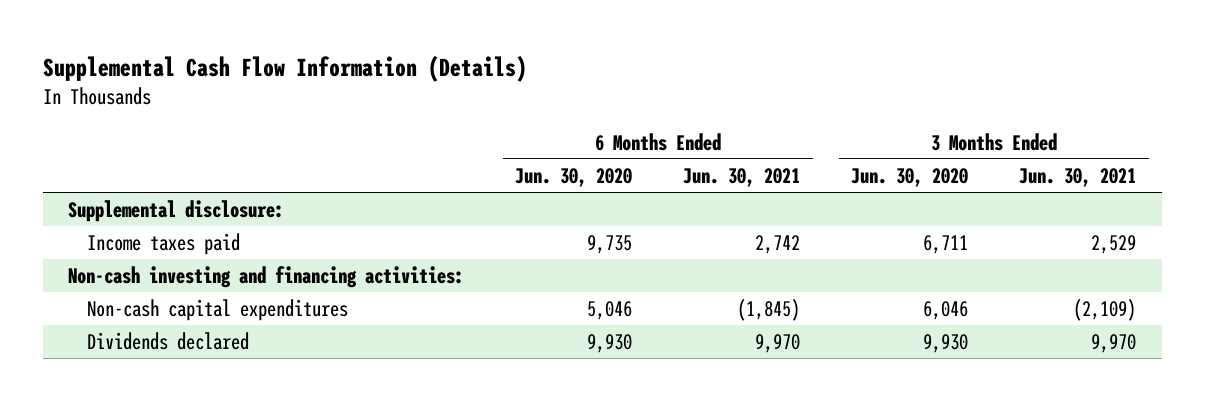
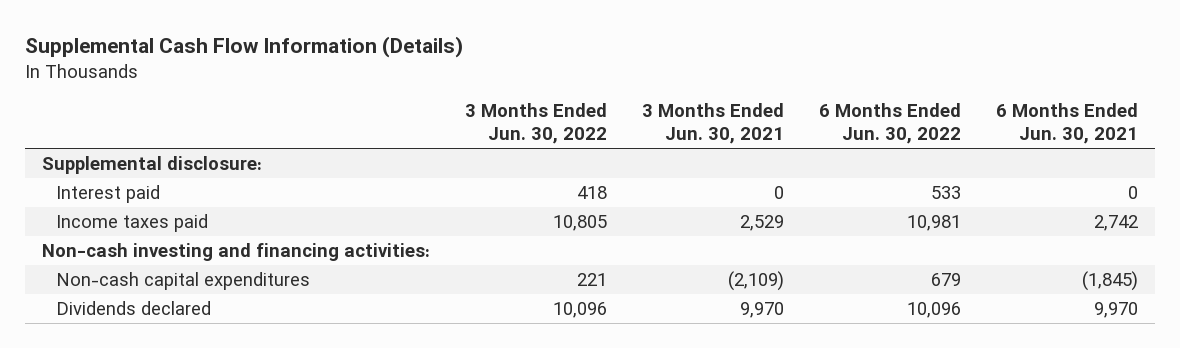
- | 6 Months Ended Jun. 30, 2020 | 6 Months Ended Jun. 30, 2021 | 3 Months Ended Jun. 30, 2020 | 3 Months Ended Jun. 30, 2021
+ | 3 Months Ended Jun. 30, 2022 | 3 Months Ended Jun. 30, 2021 | 6 Months Ended Jun. 30, 2022 | 6 Months Ended Jun. 30, 2021
+ Interest paid | 418 | 0 | 533 | 0

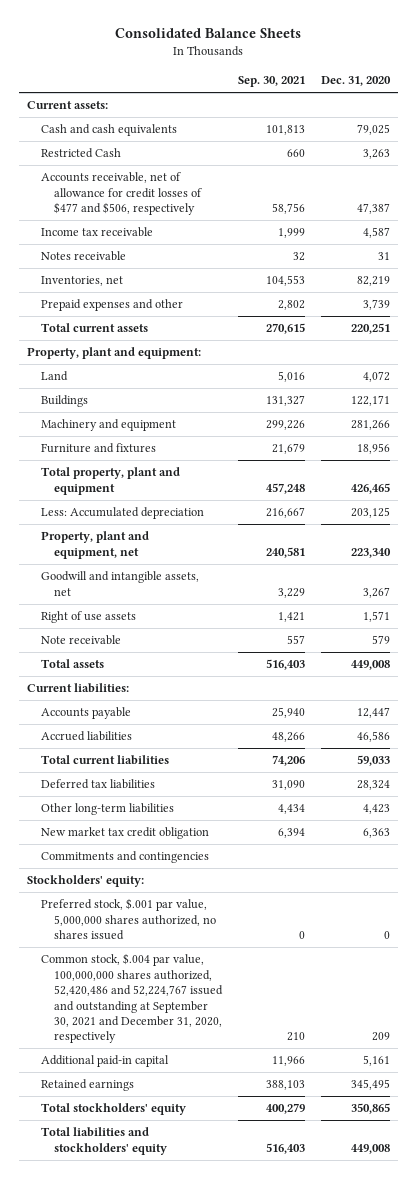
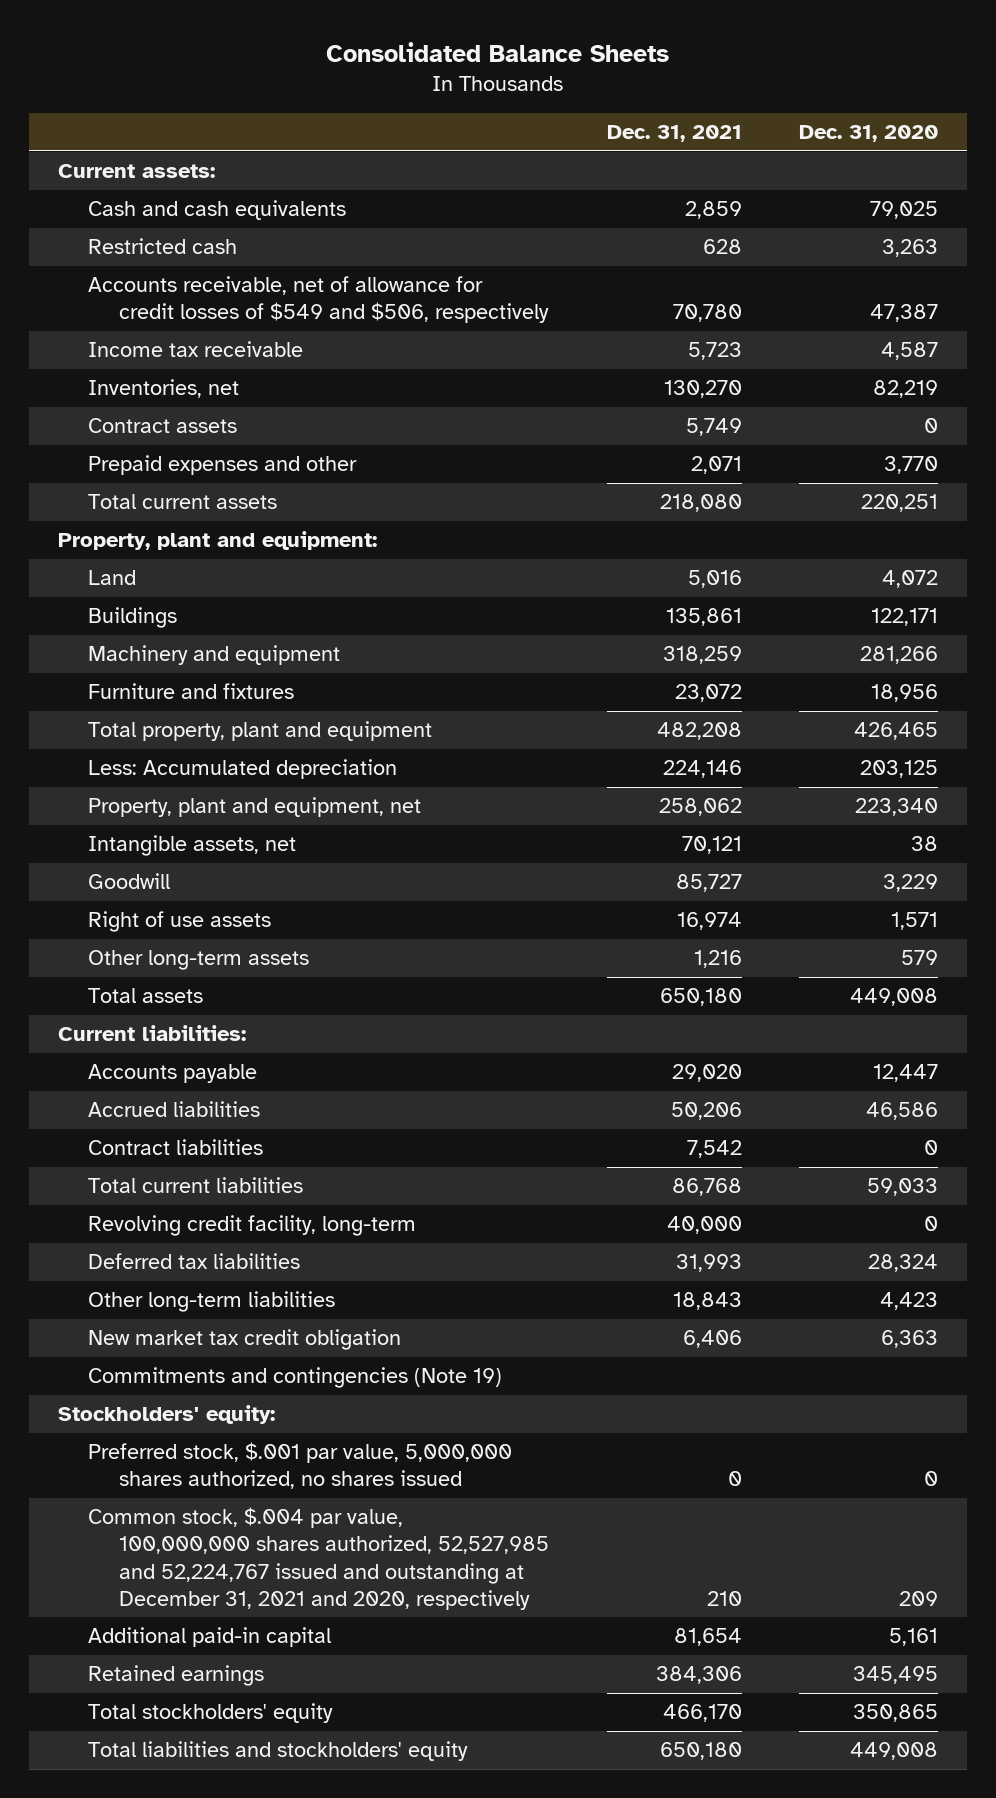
- | Sep. 30, 2021 | Dec. 31, 2020
+ | Dec. 31, 2021 | Dec. 31, 2020
- Restricted Cash | 660 | 3,263
- Accounts receivable, net of allowance for credit losses of $477 and $506, respectively | 58,756 | 47,387
+ Restricted cash | 628 | 3,263
+ Accounts receivable, net of allowance for credit losses of $549 and $506, respectively | 70,780 | 47,387
- Notes receivable | 32 | 31
- Prepaid expenses and other | 2,802 | 3,739
+ Contract assets | 5,749 | 0
+ Prepaid expenses and other | 2,071 | 3,770
- Goodwill and intangible assets, net | 3,229 | 3,267
+ Intangible assets, net | 70,121 | 38
+ Goodwill | 85,727 | 3,229
- Note receivable | 557 | 579
+ Other long-term assets | 1,216 | 579
+ Contract liabilities | 7,542 | 0
+ Revolving credit facility, long-term | 40,000 | 0
- Commitments and contingencies
+ Commitments and contingencies (Note 19)
- Common stock, $.004 par value, 100,000,000 shares authorized, 52,420,486 and 52,224,767 issued and outstanding at September 30, 2021 and December 31, 2020, respectively | 210 | 209
+ Common stock, $.004 par value, 100,000,000 shares authorized, 52,527,985 and 52,224,767 issued and outstanding at December 31, 2021 and 2020, respectively | 210 | 209

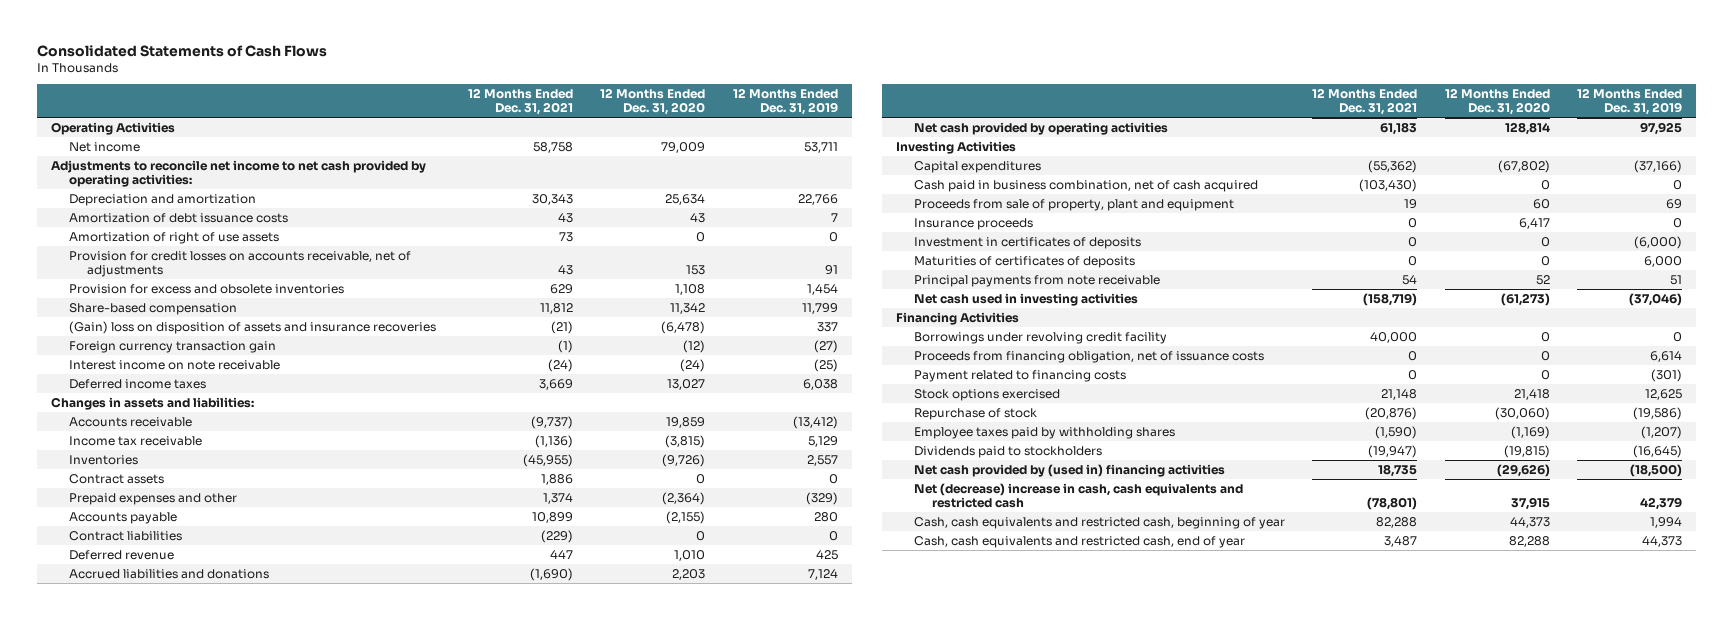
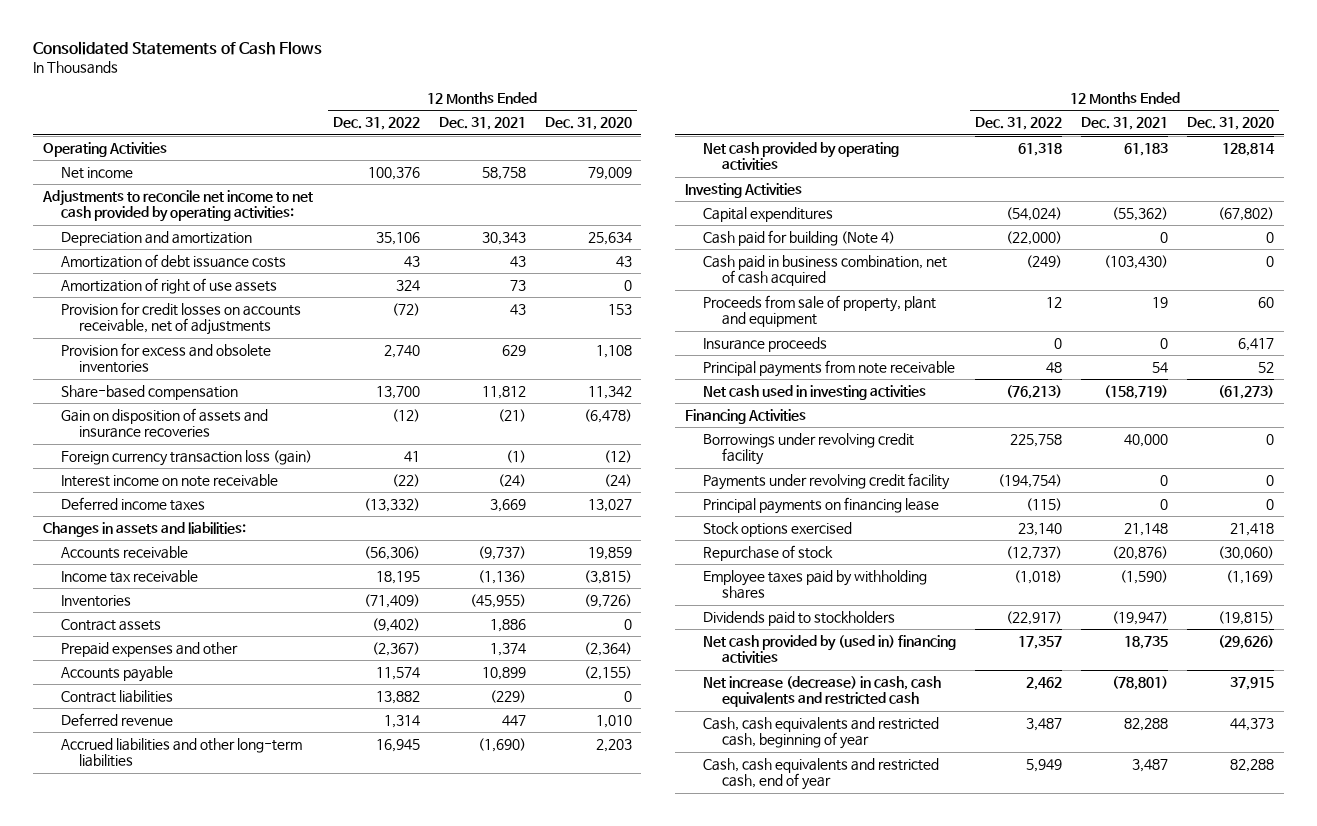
- | 12 Months Ended Dec. 31, 2021 | 12 Months Ended Dec. 31, 2020 | 12 Months Ended Dec. 31, 2019
+ | 12 Months Ended Dec. 31, 2022 | 12 Months Ended Dec. 31, 2021 | 12 Months Ended Dec. 31, 2020
- (Gain) loss on disposition of assets and insurance recoveries | (21) | (6,478) | 337
- Foreign currency transaction gain | (1) | (12) | (27)
+ Gain on disposition of assets and insurance recoveries | (12) | (21) | (6,478)
+ Foreign currency transaction loss (gain) | 41 | (1) | (12)
- Accrued liabilities and donations | (1,690) | 2,203 | 7,124
+ Accrued liabilities and other long-term liabilities | 16,945 | (1,690) | 2,203
+ Cash paid for building (Note 4) | (22,000) | 0 | 0
- Investment in certificates of deposits | 0 | 0 | (6,000)
- Maturities of certificates of deposits | 0 | 0 | 6,000
- Proceeds from financing obligation, net of issuance costs | 0 | 0 | 6,614
- Payment related to financing costs | 0 | 0 | (301)
+ Payments under revolving credit facility | (194,754) | 0 | 0
+ Principal payments on financing lease | (115) | 0 | 0
- Net (decrease) increase in cash, cash equivalents and restricted cash | (78,801) | 37,915 | 42,379
+ Net increase (decrease) in cash, cash equivalents and restricted cash | 2,462 | (78,801) | 37,915

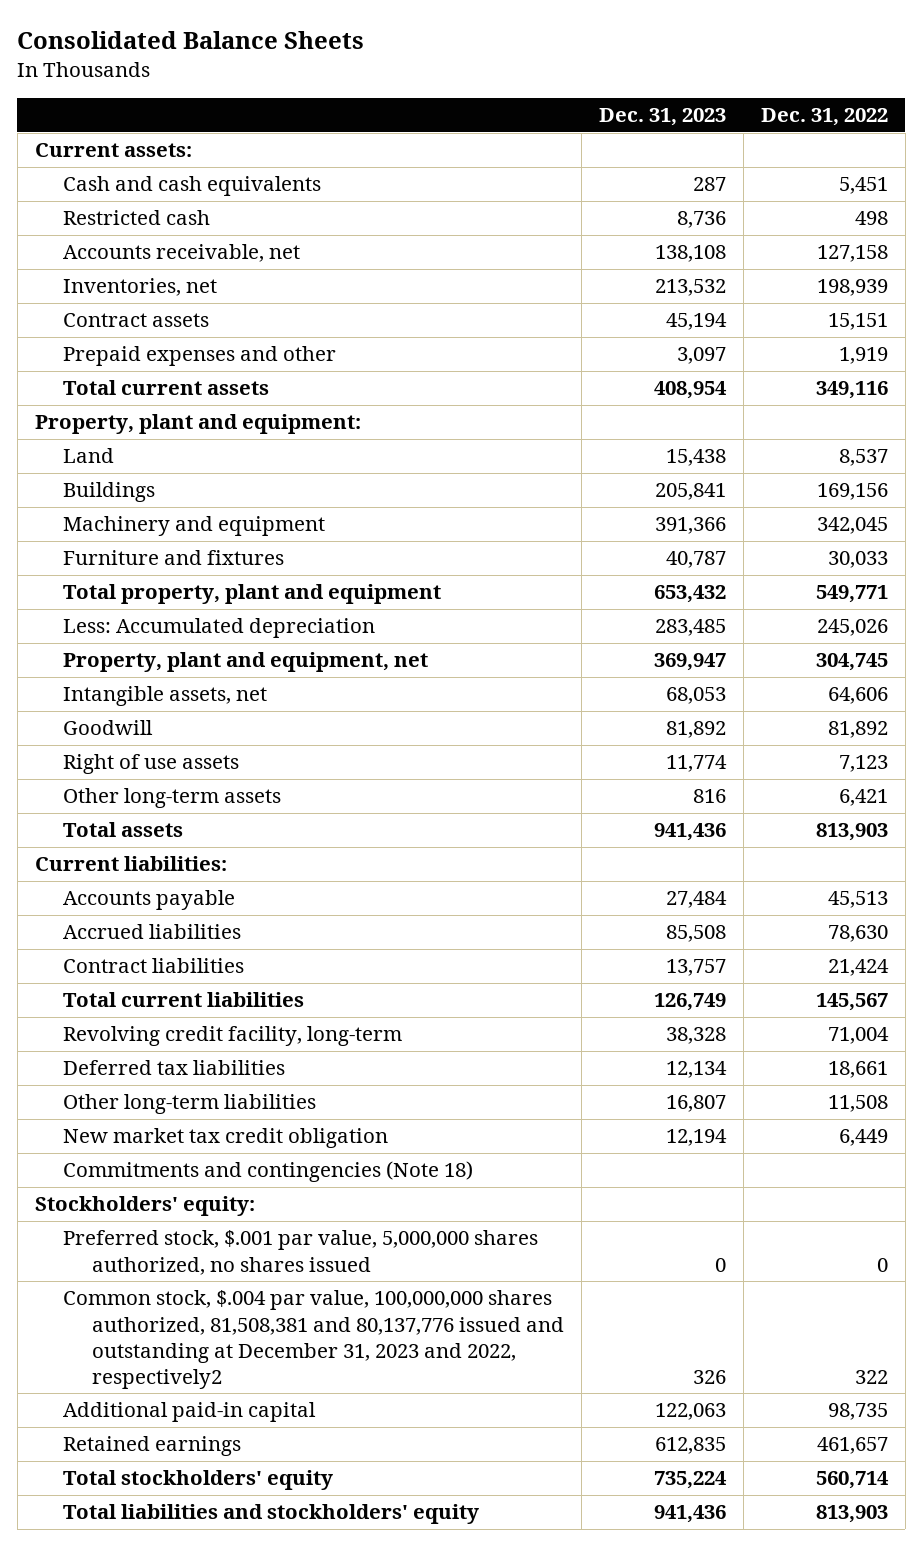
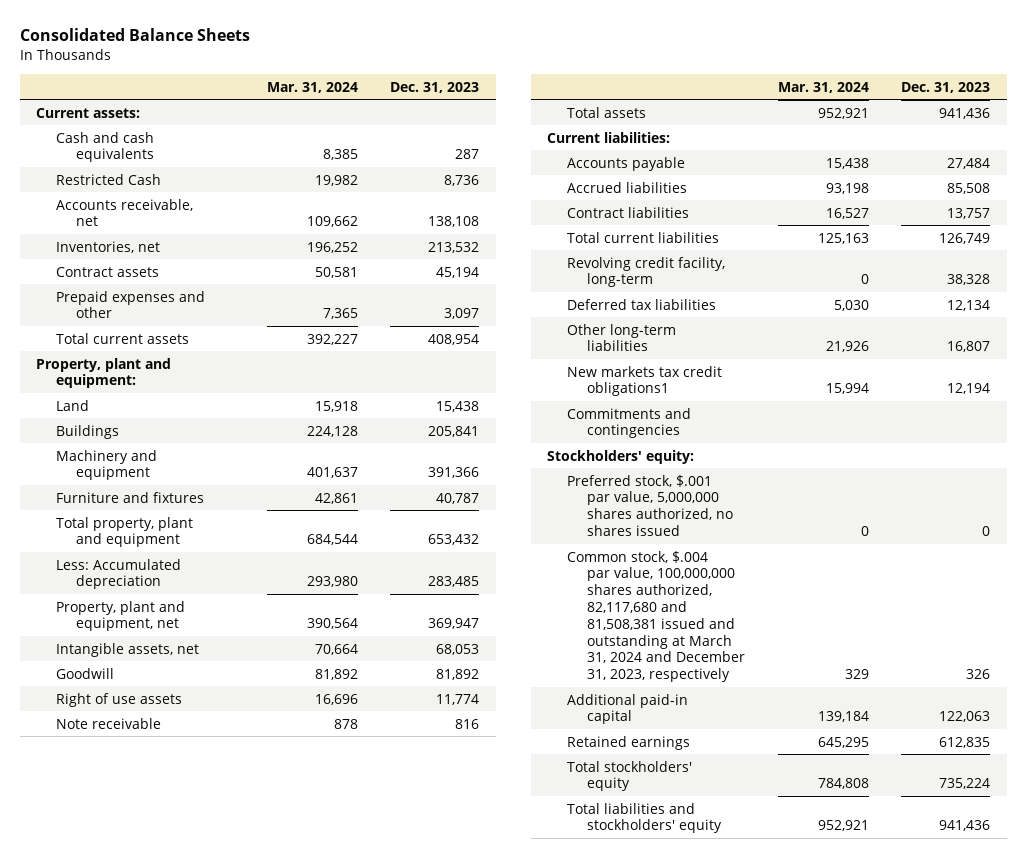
- | Dec. 31, 2023 | Dec. 31, 2022
+ | Mar. 31, 2024 | Dec. 31, 2023
- Restricted cash | 8,736 | 498
+ Restricted Cash | 19,982 | 8,736
- Other long-term assets | 816 | 6,421
+ Note receivable | 878 | 816
- New market tax credit obligation | 12,194 | 6,449
- Commitments and contingencies (Note 18)
+ New markets tax credit obligations1 | 15,994 | 12,194
+ Commitments and contingencies
- Common stock, $.004 par value, 100,000,000 shares authorized, 81,508,381 and 80,137,776 issued and outstanding at December 31, 2023 and 2022, respectively2 | 326 | 322
+ Common stock, $.004 par value, 100,000,000 shares authorized, 82,117,680 and 81,508,381 issued and outstanding at March 31, 2024 and December 31, 2023, respectively | 329 | 326

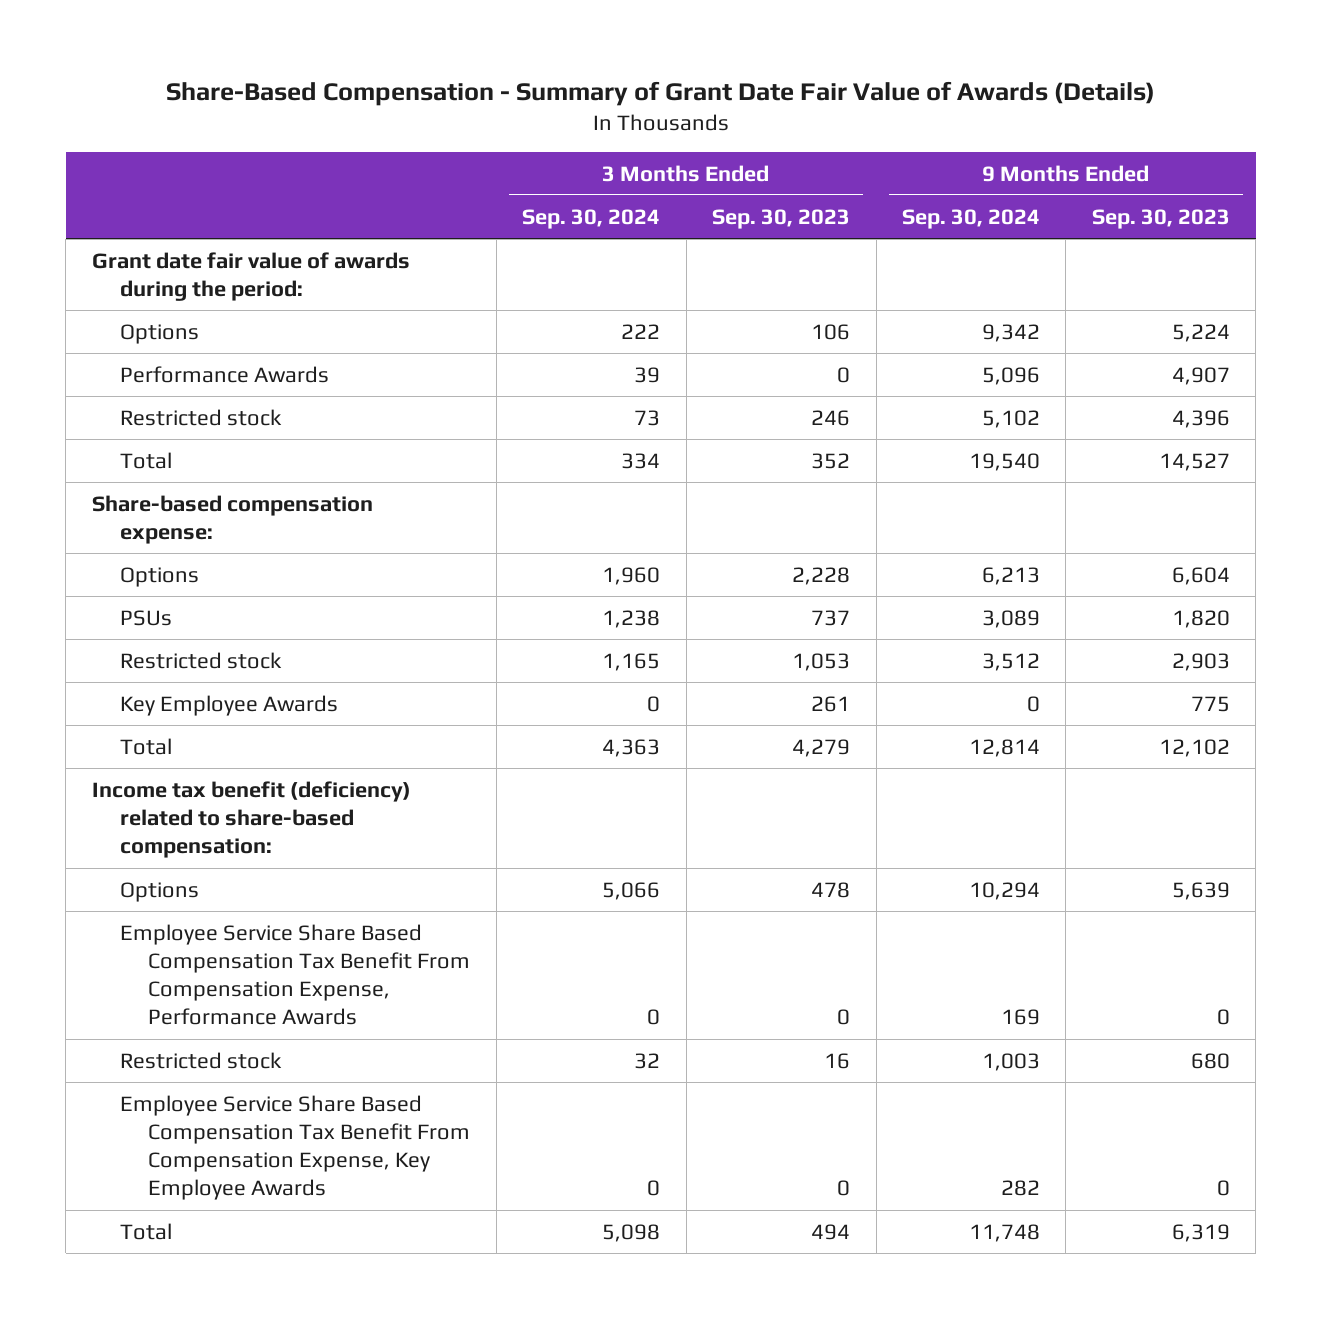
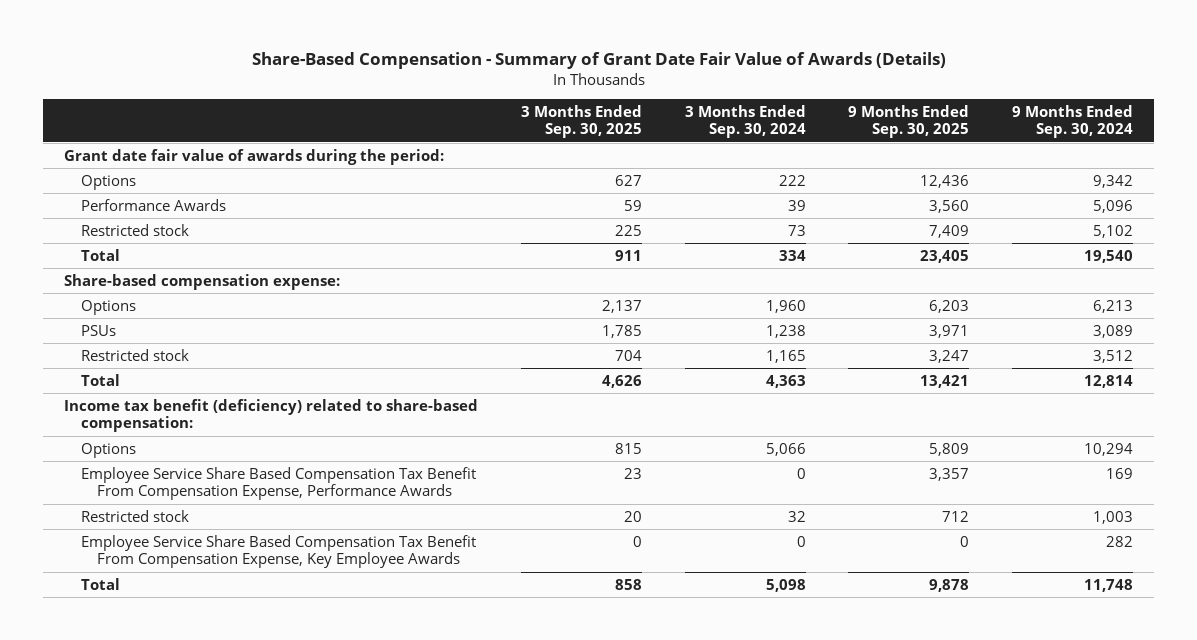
- | 3 Months Ended Sep. 30, 2024 | 3 Months Ended Sep. 30, 2023 | 9 Months Ended Sep. 30, 2024 | 9 Months Ended Sep. 30, 2023
+ | 3 Months Ended Sep. 30, 2025 | 3 Months Ended Sep. 30, 2024 | 9 Months Ended Sep. 30, 2025 | 9 Months Ended Sep. 30, 2024
- Key Employee Awards | 0 | 261 | 0 | 775

